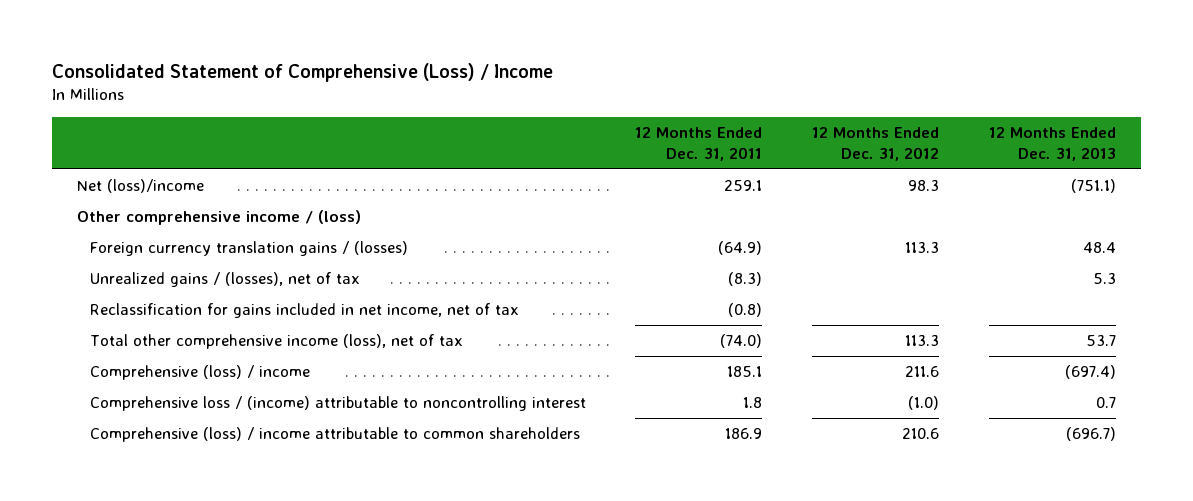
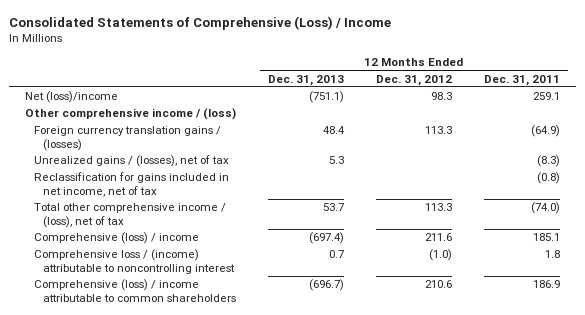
- Consolidated Statement of Comprehensive (Loss) / Income
+ Consolidated Statements of Comprehensive (Loss) / Income
- | 12 Months Ended Dec. 31, 2011 | 12 Months Ended Dec. 31, 2012 | 12 Months Ended Dec. 31, 2013
+ | 12 Months Ended Dec. 31, 2013 | 12 Months Ended Dec. 31, 2012 | 12 Months Ended Dec. 31, 2011
- Total other comprehensive income (loss), net of tax | (74.0) | 113.3 | 53.7
+ Total other comprehensive income / (loss), net of tax | 53.7 | 113.3 | (74.0)

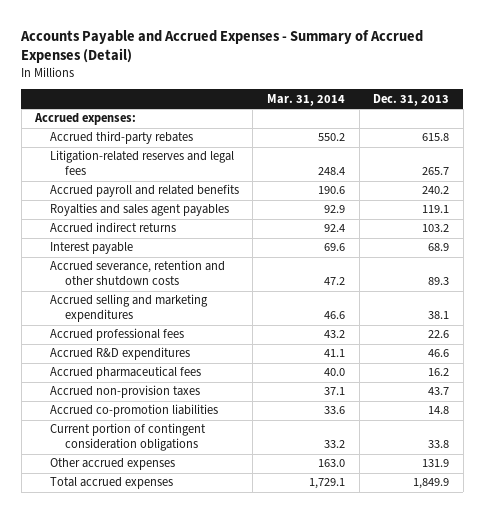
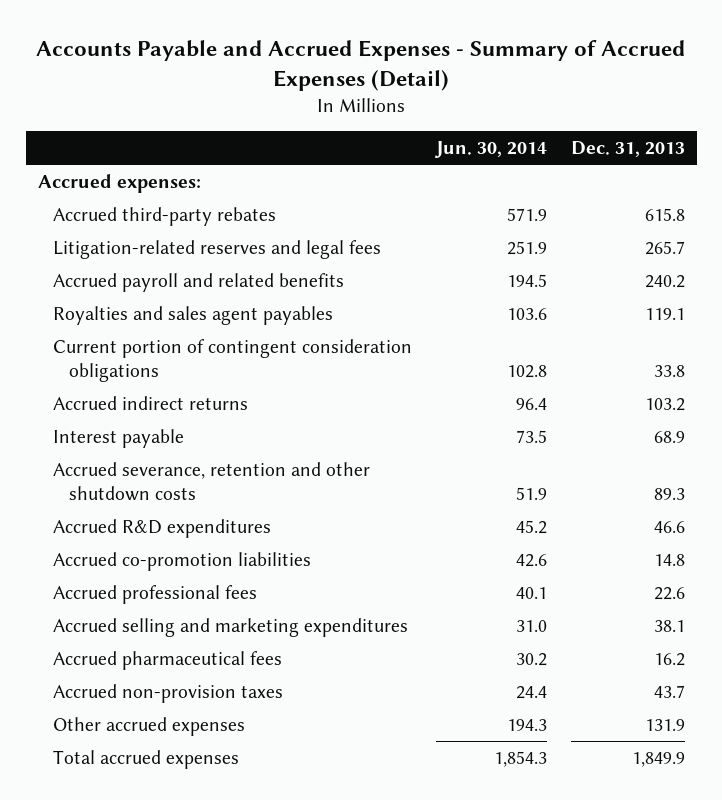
- | Mar. 31, 2014 | Dec. 31, 2013
+ | Jun. 30, 2014 | Dec. 31, 2013
moved up: Current portion of contingent consideration obligations | 102.8 | 33.8
moved up: Accrued co-promotion liabilities | 42.6 | 14.8
moved down: Accrued professional fees | 40.1 | 22.6
moved down: Accrued selling and marketing expenditures | 31.0 | 38.1

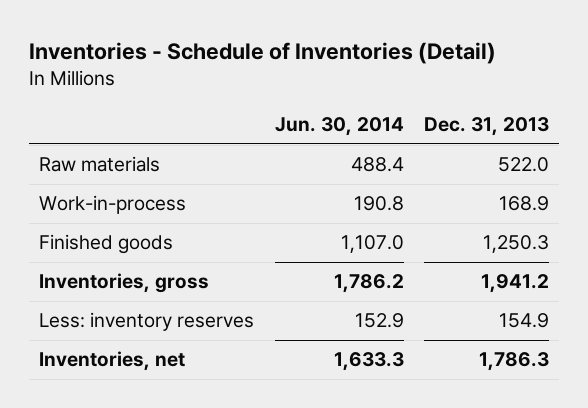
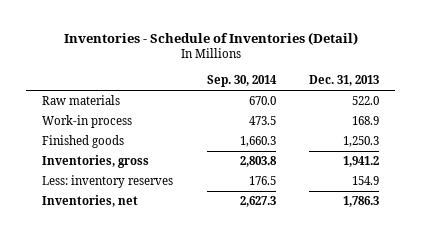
- | Jun. 30, 2014 | Dec. 31, 2013
+ | Sep. 30, 2014 | Dec. 31, 2013
- Work-in-process | 190.8 | 168.9
+ Work-in process | 473.5 | 168.9

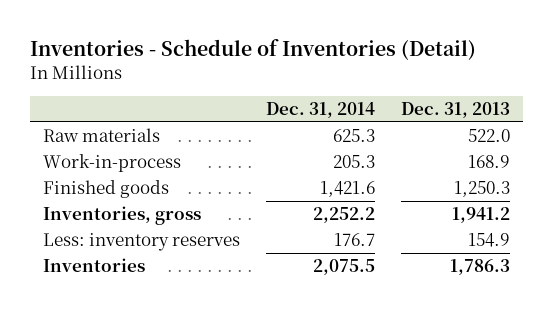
- | Sep. 30, 2014 | Dec. 31, 2013
+ | Dec. 31, 2014 | Dec. 31, 2013
- Work-in process | 473.5 | 168.9
+ Work-in-process | 205.3 | 168.9
- Inventories, net | 2,627.3 | 1,786.3
+ Inventories | 2,075.5 | 1,786.3

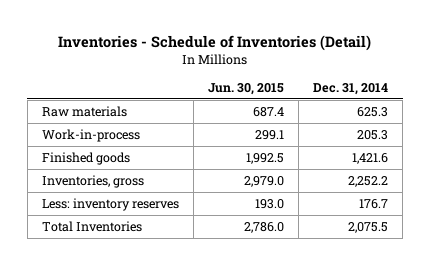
- | Dec. 31, 2014 | Dec. 31, 2013
+ | Jun. 30, 2015 | Dec. 31, 2014
- Inventories | 2,075.5 | 1,786.3
+ Total Inventories | 2,786.0 | 2,075.5

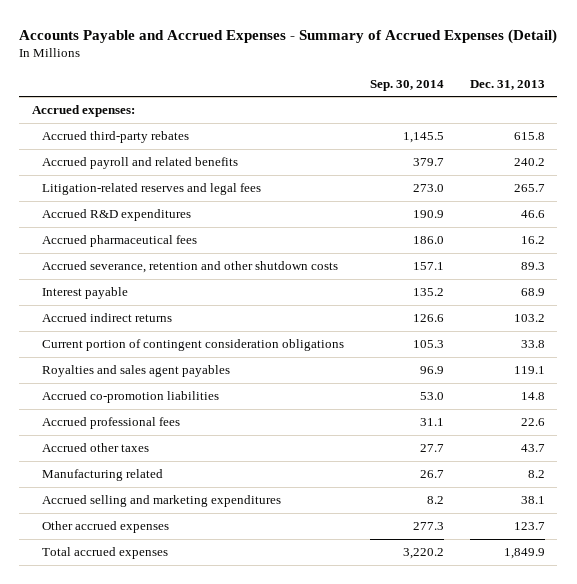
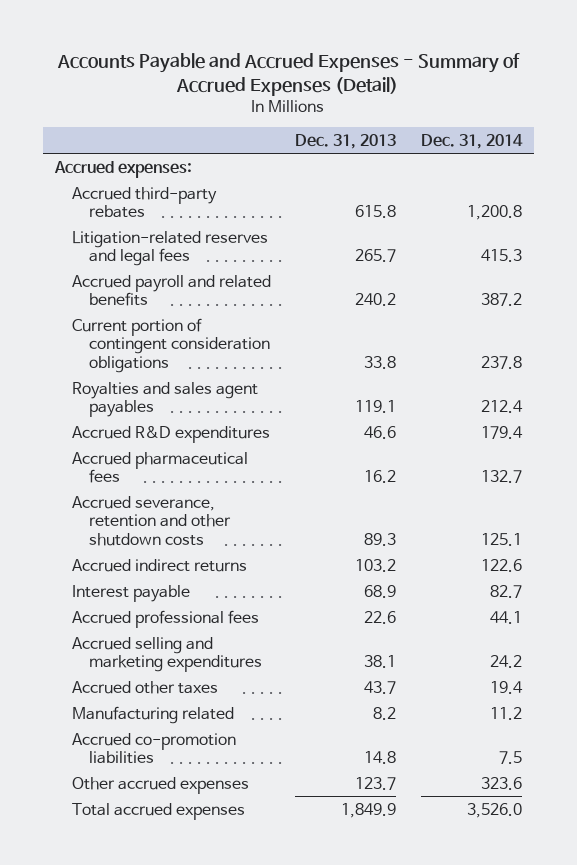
- | Sep. 30, 2014 | Dec. 31, 2013
+ | Dec. 31, 2013 | Dec. 31, 2014
moved down: Accrued payroll and related benefits | 240.2 | 387.2
moved up: Current portion of contingent consideration obligations | 33.8 | 237.8
moved up: Royalties and sales agent payables | 119.1 | 212.4
moved down: Interest payable | 68.9 | 82.7
moved up: Accrued selling and marketing expenditures | 38.1 | 24.2
moved down: Accrued co-promotion liabilities | 14.8 | 7.5

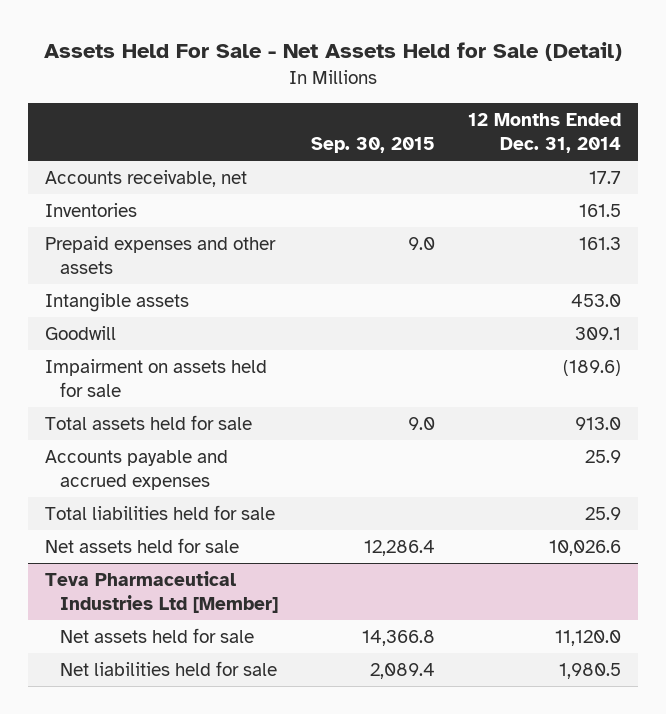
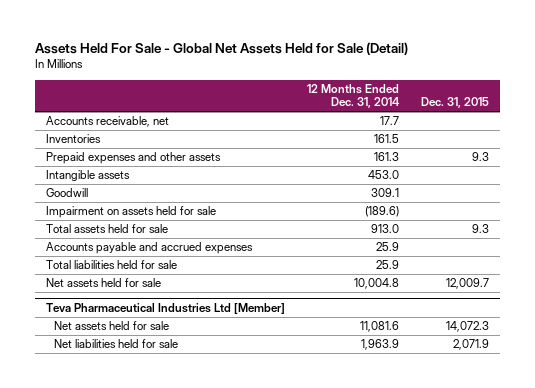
- Assets Held For Sale - Net Assets Held for Sale (Detail)
+ Assets Held For Sale - Global Net Assets Held for Sale (Detail)
- | Sep. 30, 2015 | 12 Months Ended Dec. 31, 2014
+ | 12 Months Ended Dec. 31, 2014 | Dec. 31, 2015
- Net assets held for sale | 12,286.4 | 10,026.6
+ Net assets held for sale | 10,004.8 | 12,009.7
@ Teva Pharmaceutical Industries Ltd [Member]
- Net assets held for sale | 14,366.8 | 11,120.0
- Net liabilities held for sale | 2,089.4 | 1,980.5
+ Net assets held for sale | 11,081.6 | 14,072.3
+ Net liabilities held for sale | 1,963.9 | 2,071.9

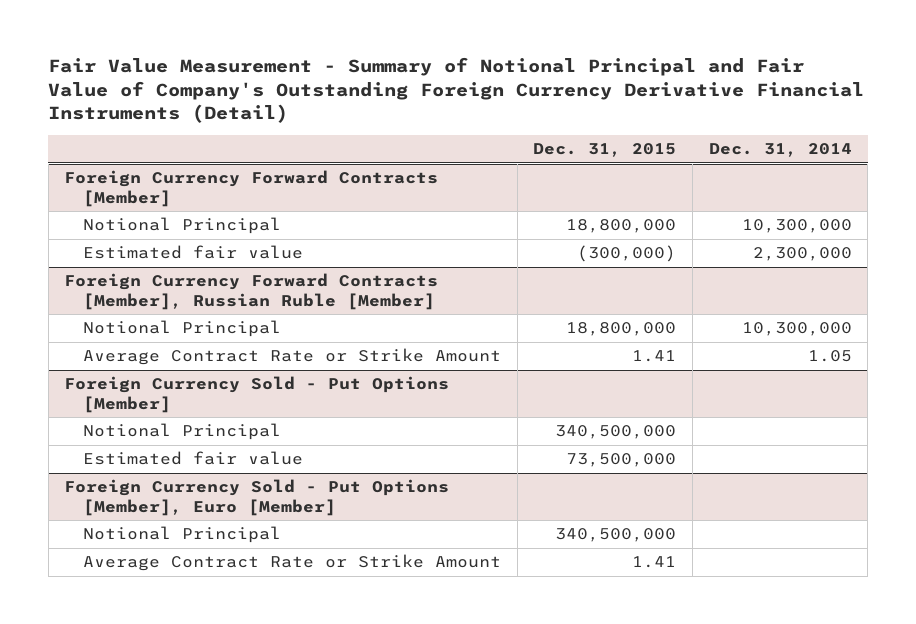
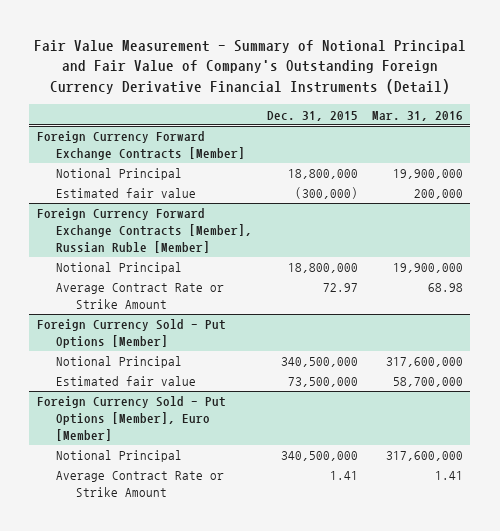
- | Dec. 31, 2015 | Dec. 31, 2014
+ | Dec. 31, 2015 | Mar. 31, 2016
- Foreign Currency Forward Contracts [Member]
+ Foreign Currency Forward Exchange Contracts [Member]
- Foreign Currency Forward Contracts [Member], Russian Ruble [Member]
+ Foreign Currency Forward Exchange Contracts [Member], Russian Ruble [Member]
- Average Contract Rate or Strike Amount | 1.41 | 1.05
+ Average Contract Rate or Strike Amount | 72.97 | 68.98

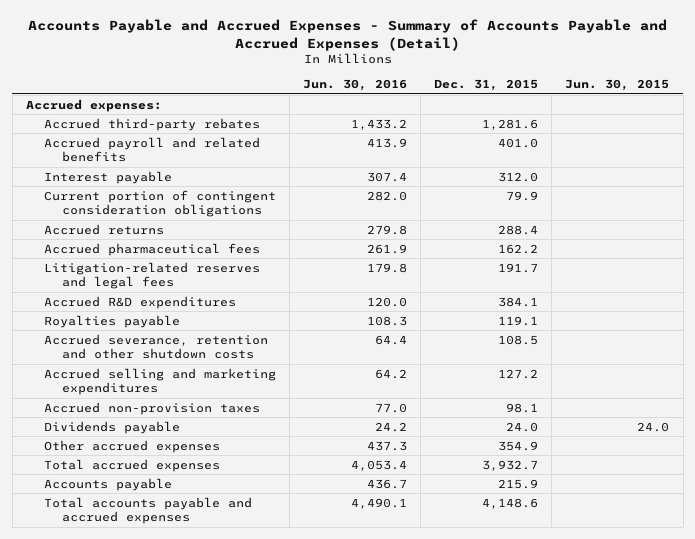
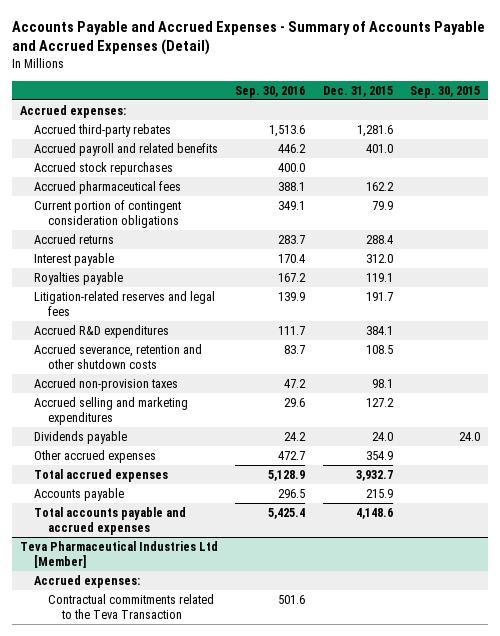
- | Jun. 30, 2016 | Dec. 31, 2015 | Jun. 30, 2015
+ | Sep. 30, 2016 | Dec. 31, 2015 | Sep. 30, 2015
+ Accrued stock repurchases | 400.0 | |
moved up: Accrued pharmaceutical fees | 388.1 | 162.2 |
moved down: Interest payable | 170.4 | 312.0 |
moved up: Royalties payable | 167.2 | 119.1 |
moved down: Accrued selling and marketing expenditures | 29.6 | 127.2 |
+ Teva Pharmaceutical Industries Ltd [Member]
+ Accrued expenses:
+ Contractual commitments related to the Teva Transaction | 501.6 | |

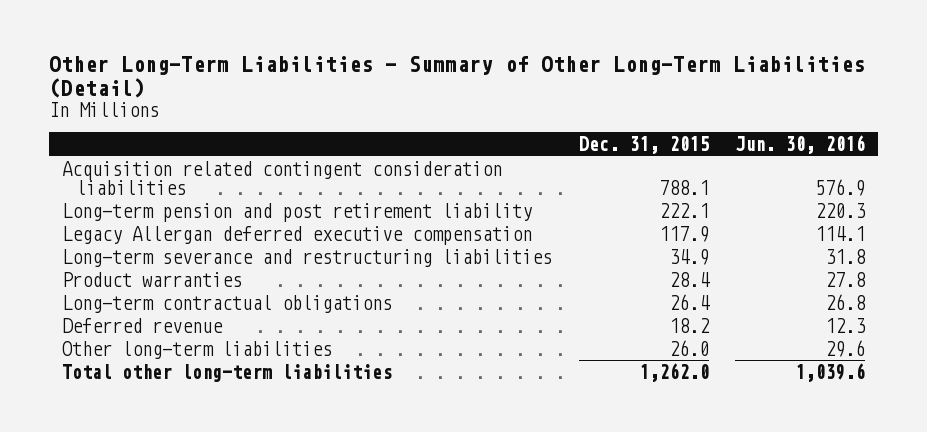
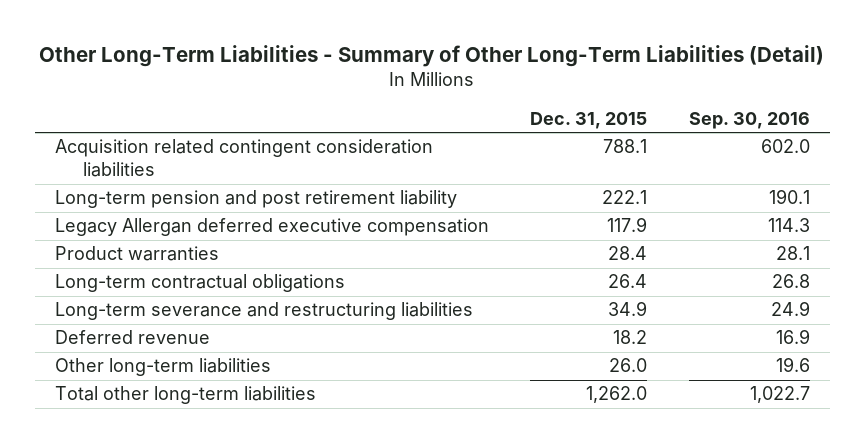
- | Dec. 31, 2015 | Jun. 30, 2016
+ | Dec. 31, 2015 | Sep. 30, 2016
moved down: Long-term severance and restructuring liabilities | 34.9 | 24.9

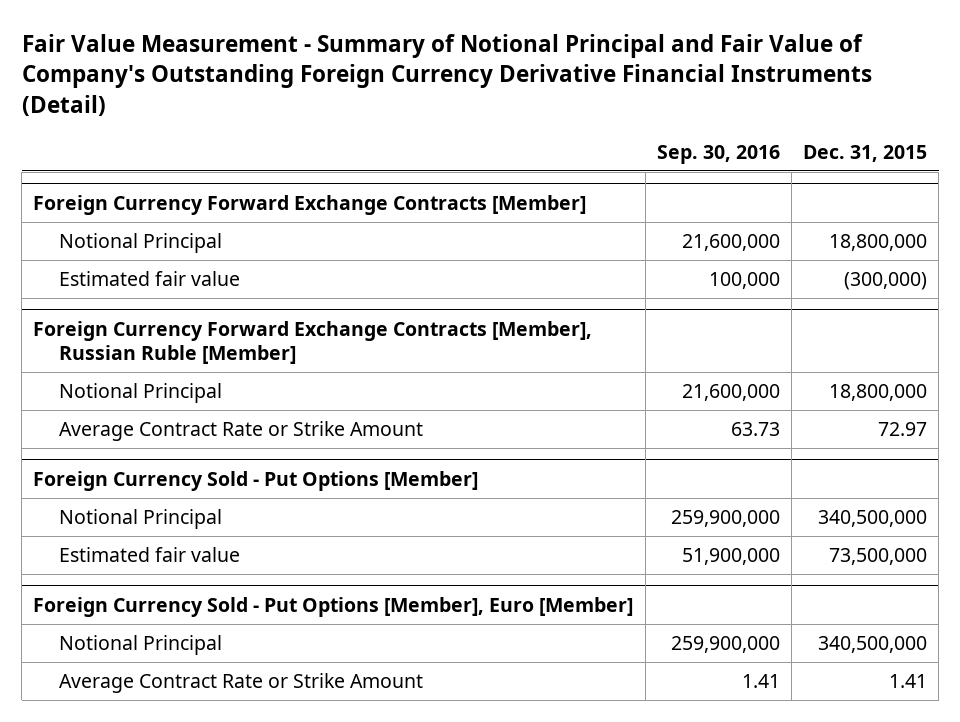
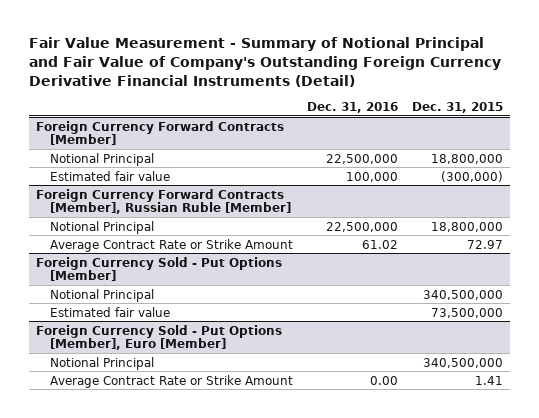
- | Sep. 30, 2016 | Dec. 31, 2015
+ | Dec. 31, 2016 | Dec. 31, 2015
- Foreign Currency Forward Exchange Contracts [Member]
+ Foreign Currency Forward Contracts [Member]
- Foreign Currency Forward Exchange Contracts [Member], Russian Ruble [Member]
+ Foreign Currency Forward Contracts [Member], Russian Ruble [Member]

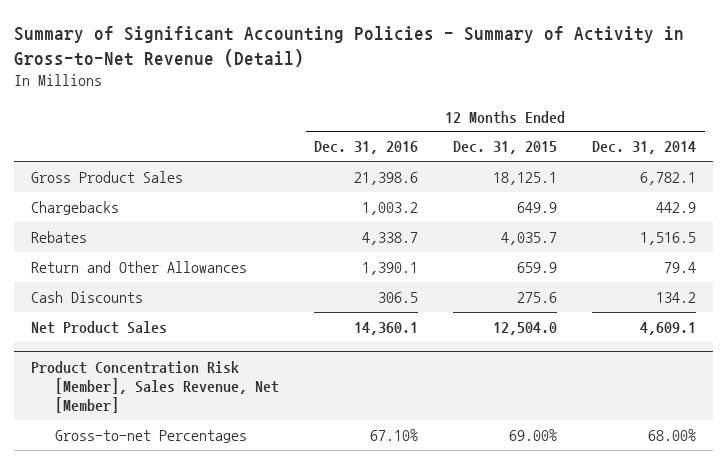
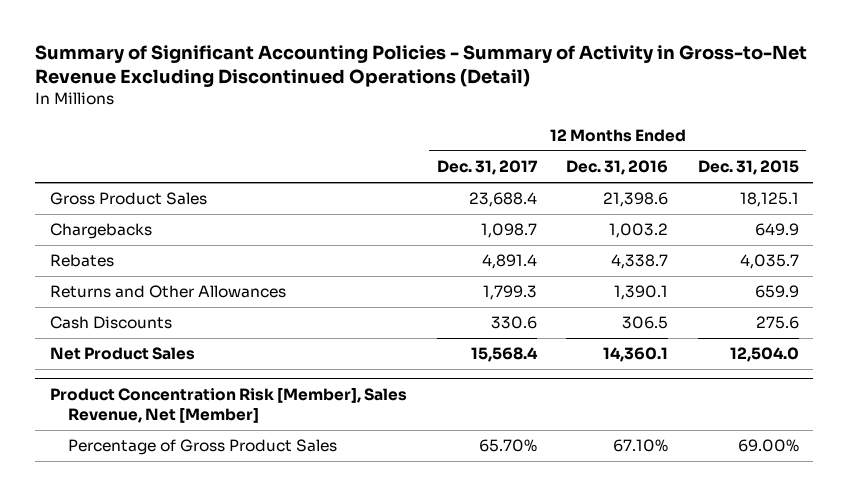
- Summary of Significant Accounting Policies - Summary of Activity in Gross-to-Net Revenue (Detail)
+ Summary of Significant Accounting Policies - Summary of Activity in Gross-to-Net Revenue Excluding Discontinued Operations (Detail)
- | 12 Months Ended Dec. 31, 2016 | 12 Months Ended Dec. 31, 2015 | 12 Months Ended Dec. 31, 2014
+ | 12 Months Ended Dec. 31, 2017 | 12 Months Ended Dec. 31, 2016 | 12 Months Ended Dec. 31, 2015
- Return and Other Allowances | 1,390.1 | 659.9 | 79.4
+ Returns and Other Allowances | 1,799.3 | 1,390.1 | 659.9
@ Product Concentration Risk [Member], Sales Revenue, Net [Member]
- Gross-to-net Percentages | 67.10% | 69.00% | 68.00%
+ Percentage of Gross Product Sales | 65.70% | 67.10% | 69.00%

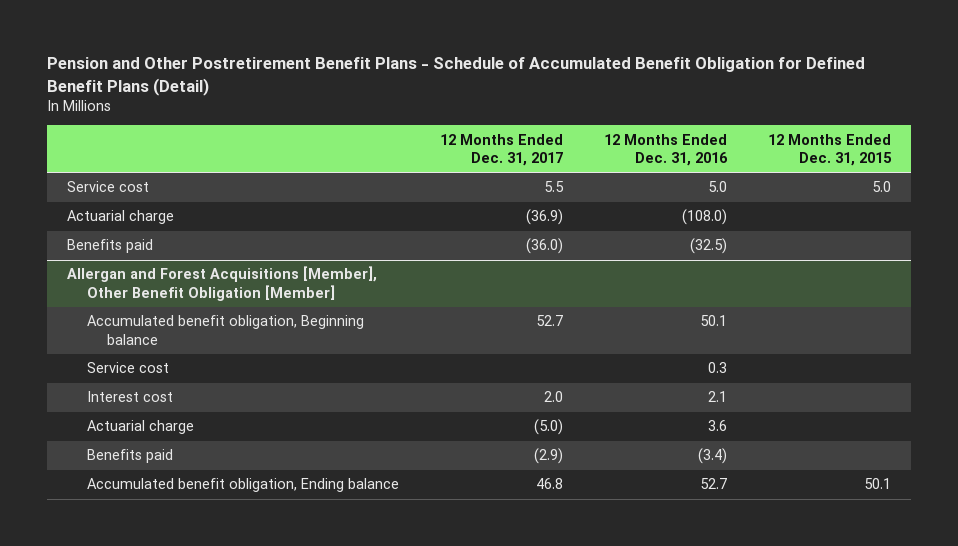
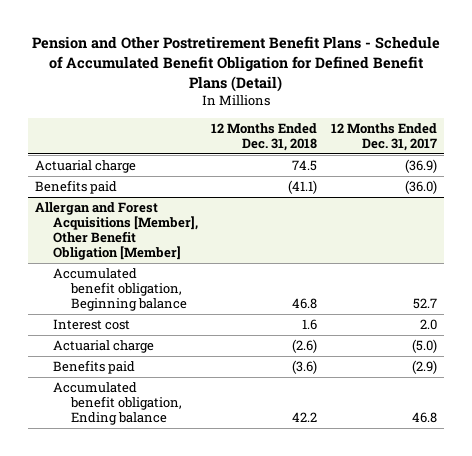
- | 12 Months Ended Dec. 31, 2017 | 12 Months Ended Dec. 31, 2016 | 12 Months Ended Dec. 31, 2015
+ | 12 Months Ended Dec. 31, 2018 | 12 Months Ended Dec. 31, 2017
- Service cost | 5.5 | 5.0 | 5.0
@ Allergan and Forest Acquisitions [Member], Other Benefit Obligation [Member]
- Service cost | | 0.3 |

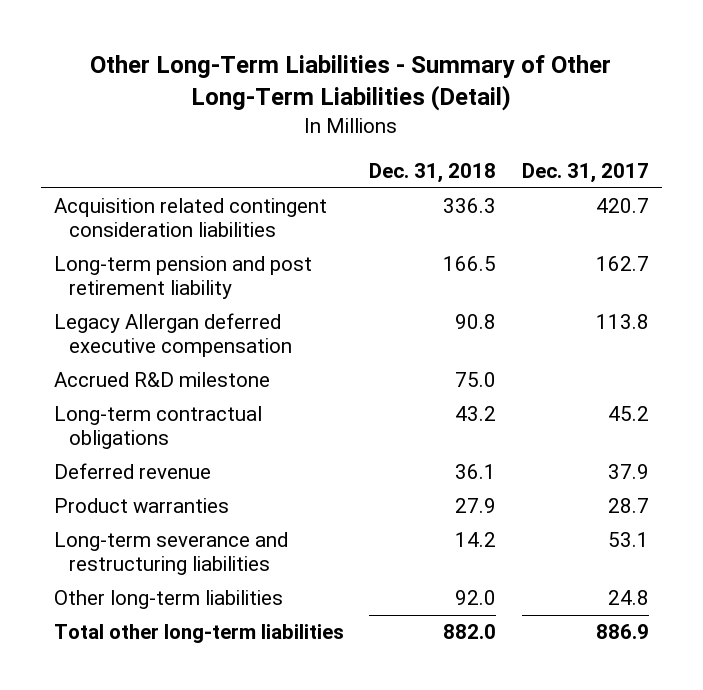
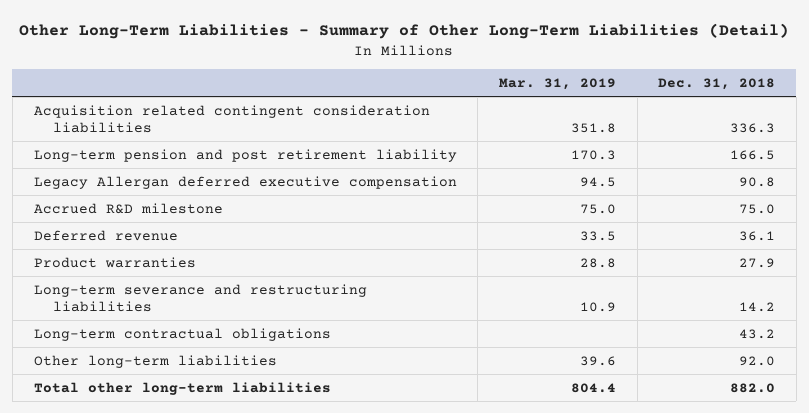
- | Dec. 31, 2018 | Dec. 31, 2017
+ | Mar. 31, 2019 | Dec. 31, 2018
moved down: Long-term contractual obligations | | 43.2

